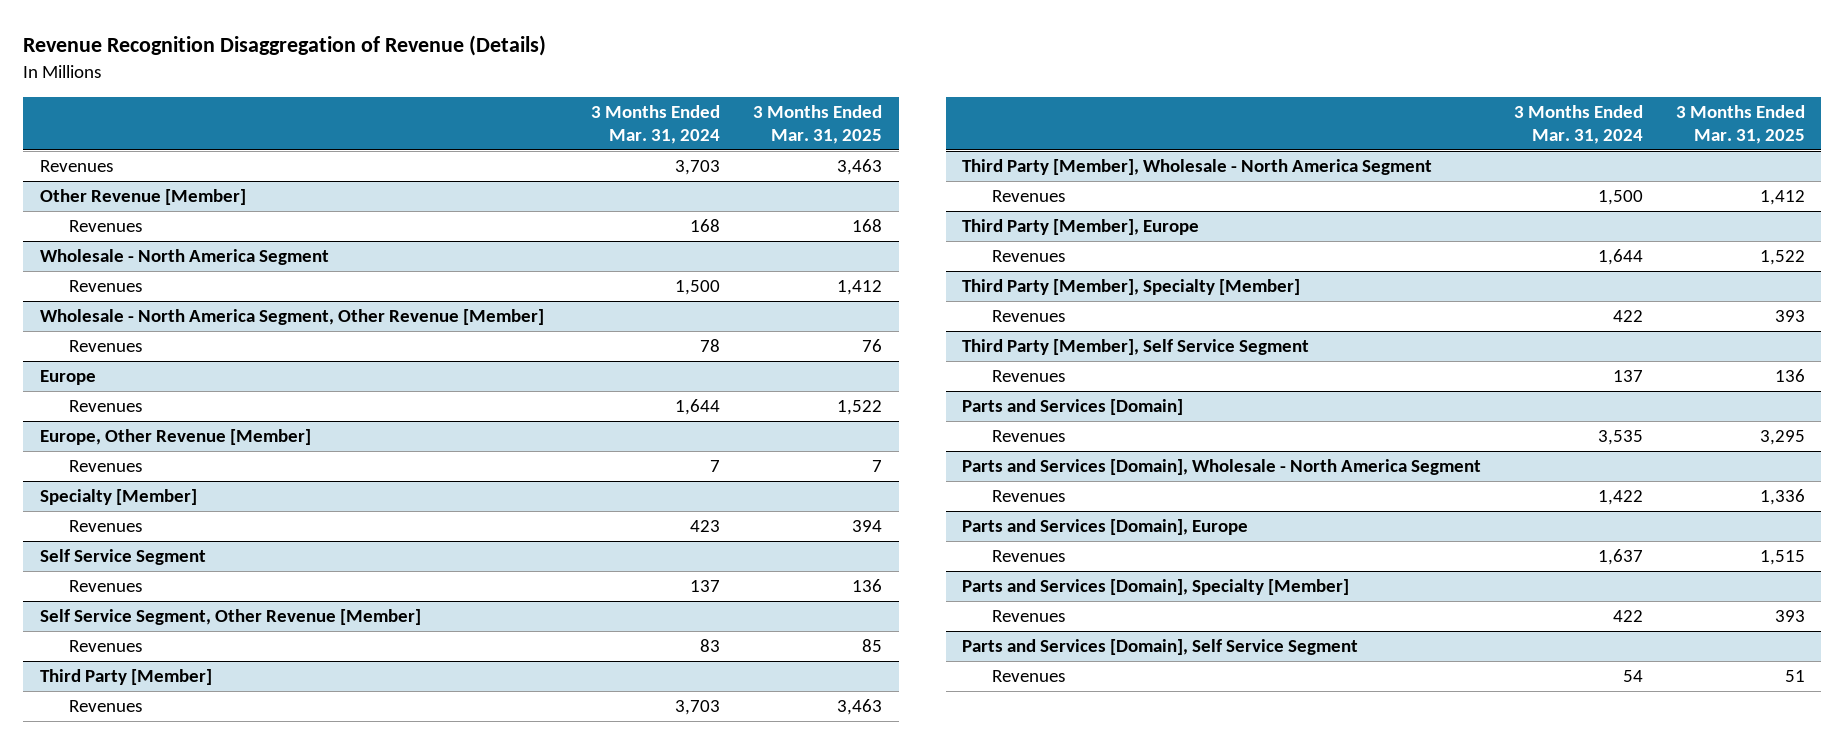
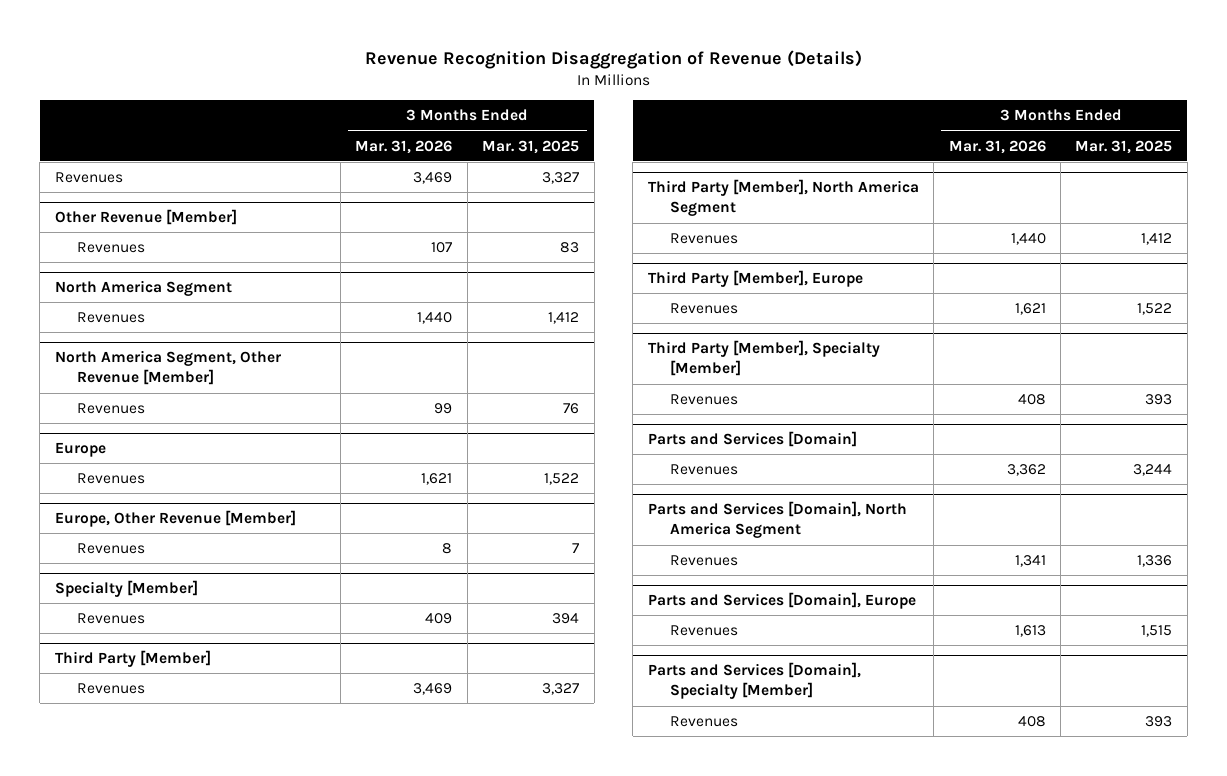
- | 3 Months Ended Mar. 31, 2024 | 3 Months Ended Mar. 31, 2025
+ | 3 Months Ended Mar. 31, 2026 | 3 Months Ended Mar. 31, 2025
- Revenues | 3,703 | 3,463
+ Revenues | 3,469 | 3,327
@ Other Revenue [Member]
- Revenues | 168 | 168
- Wholesale - North America Segment
@ Other Revenue [Member]
+ Revenues | 107 | 83
+ North America Segment
- Wholesale - North America Segment, Other Revenue [Member]
+ North America Segment, Other Revenue [Member]
- Self Service Segment
- Revenues | 137 | 136
- Self Service Segment, Other Revenue [Member]
- Revenues | 83 | 85
@ Third Party [Member]
- Revenues | 3,703 | 3,463
- Third Party [Member], Wholesale - North America Segment
@ Third Party [Member]
+ Revenues | 3,469 | 3,327
+ Third Party [Member], North America Segment
- Third Party [Member], Self Service Segment
- Revenues | 137 | 136
@ Parts and Services [Domain]
- Revenues | 3,535 | 3,295
- Parts and Services [Domain], Wholesale - North America Segment
@ Parts and Services [Domain]
+ Revenues | 3,362 | 3,244
+ Parts and Services [Domain], North America Segment
- Parts and Services [Domain], Self Service Segment
- Revenues | 54 | 51

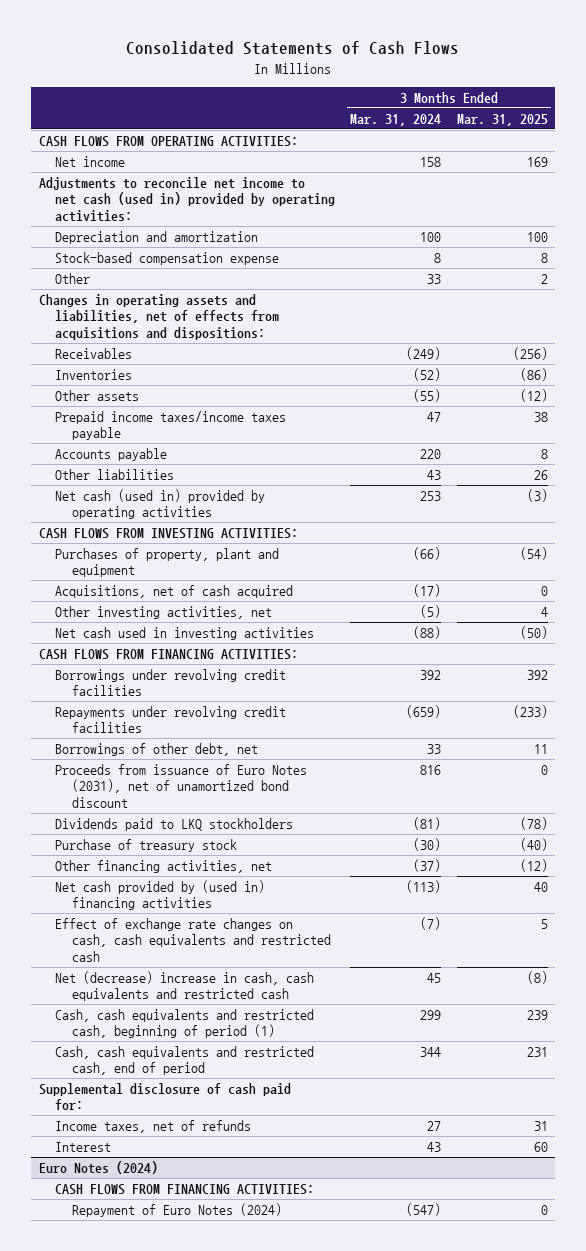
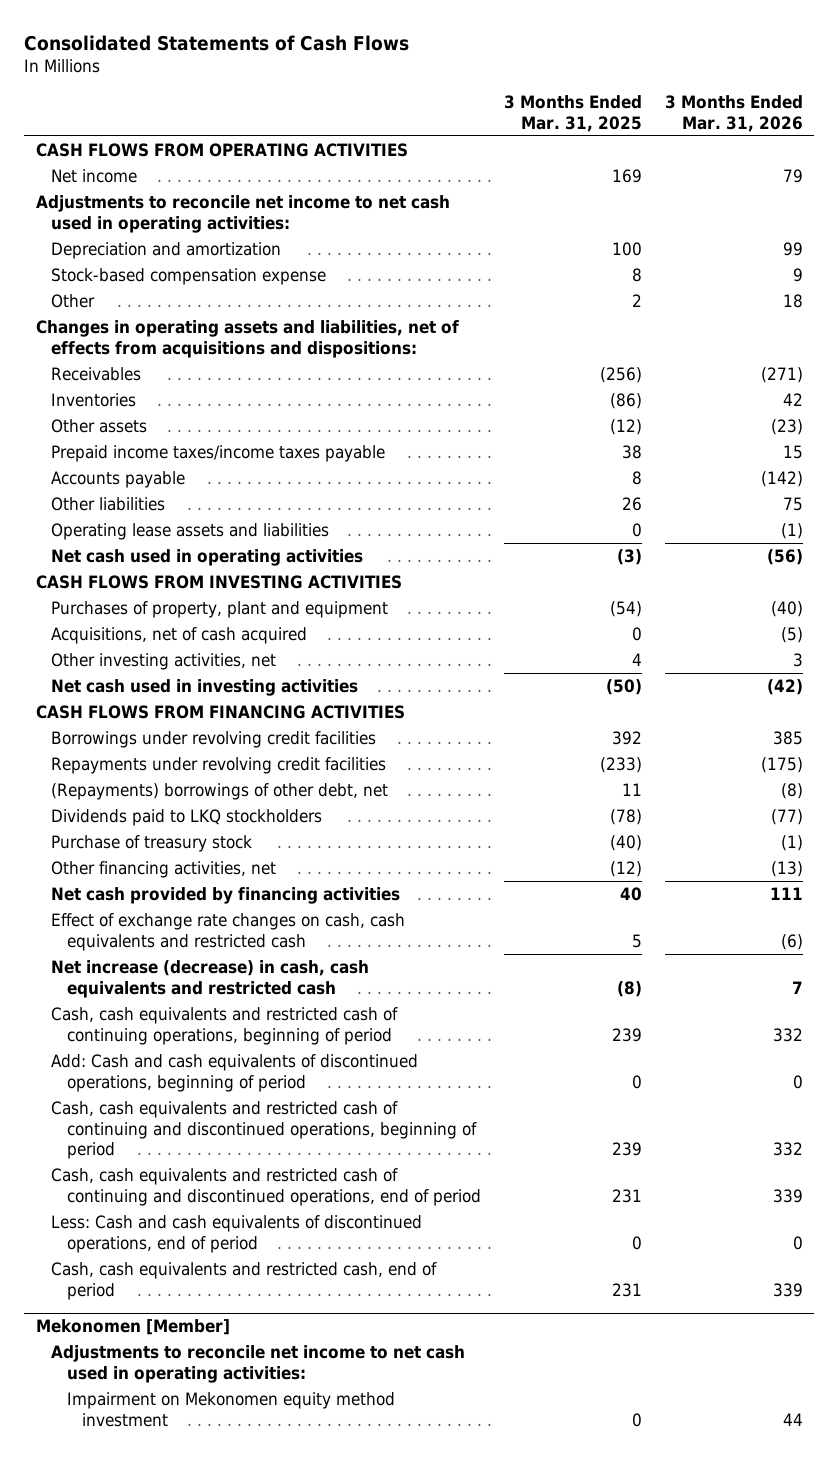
- | 3 Months Ended Mar. 31, 2024 | 3 Months Ended Mar. 31, 2025
+ | 3 Months Ended Mar. 31, 2025 | 3 Months Ended Mar. 31, 2026
- CASH FLOWS FROM OPERATING ACTIVITIES:
+ CASH FLOWS FROM OPERATING ACTIVITIES
- Adjustments to reconcile net income to net cash (used in) provided by operating activities:
+ Adjustments to reconcile net income to net cash used in operating activities:
- Net cash (used in) provided by operating activities | 253 | (3)
- CASH FLOWS FROM INVESTING ACTIVITIES:
+ Operating lease assets and liabilities | 0 | (1)
+ Net cash used in operating activities | (3) | (56)
+ CASH FLOWS FROM INVESTING ACTIVITIES
- CASH FLOWS FROM FINANCING ACTIVITIES:
+ CASH FLOWS FROM FINANCING ACTIVITIES
- Borrowings of other debt, net | 33 | 11
- Proceeds from issuance of Euro Notes (2031), net of unamortized bond discount | 816 | 0
+ (Repayments) borrowings of other debt, net | 11 | (8)
- Net cash provided by (used in) financing activities | (113) | 40
+ Net cash provided by financing activities | 40 | 111
- Net (decrease) increase in cash, cash equivalents and restricted cash | 45 | (8)
- Cash, cash equivalents and restricted cash, beginning of period (1) | 299 | 239
+ Net increase (decrease) in cash, cash equivalents and restricted cash | (8) | 7
+ Cash, cash equivalents and restricted cash of continuing operations, beginning of period | 239 | 332
+ Add: Cash and cash equivalents of discontinued operations, beginning of period | 0 | 0
+ Cash, cash equivalents and restricted cash of continuing and discontinued operations, beginning of period | 239 | 332
+ Cash, cash equivalents and restricted cash of continuing and discontinued operations, end of period | 231 | 339
+ Less: Cash and cash equivalents of discontinued operations, end of period | 0 | 0
- Supplemental disclosure of cash paid for:
- Income taxes, net of refunds | 27 | 31
- Interest | 43 | 60
- Euro Notes (2024)
- CASH FLOWS FROM FINANCING ACTIVITIES:
- Repayment of Euro Notes (2024) | (547) | 0
+ Mekonomen [Member]
+ Adjustments to reconcile net income to net cash used in operating activities:
+ Impairment on Mekonomen equity method investment | 0 | 44

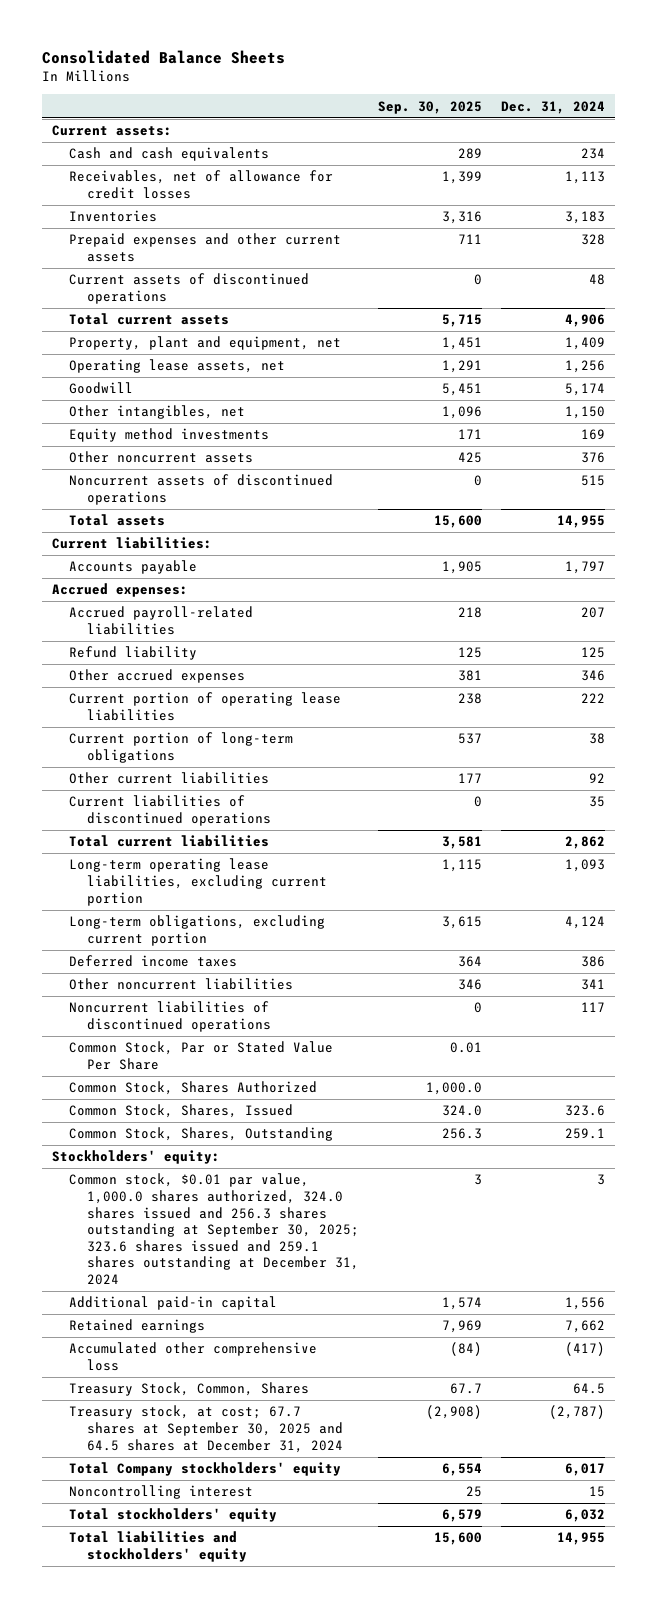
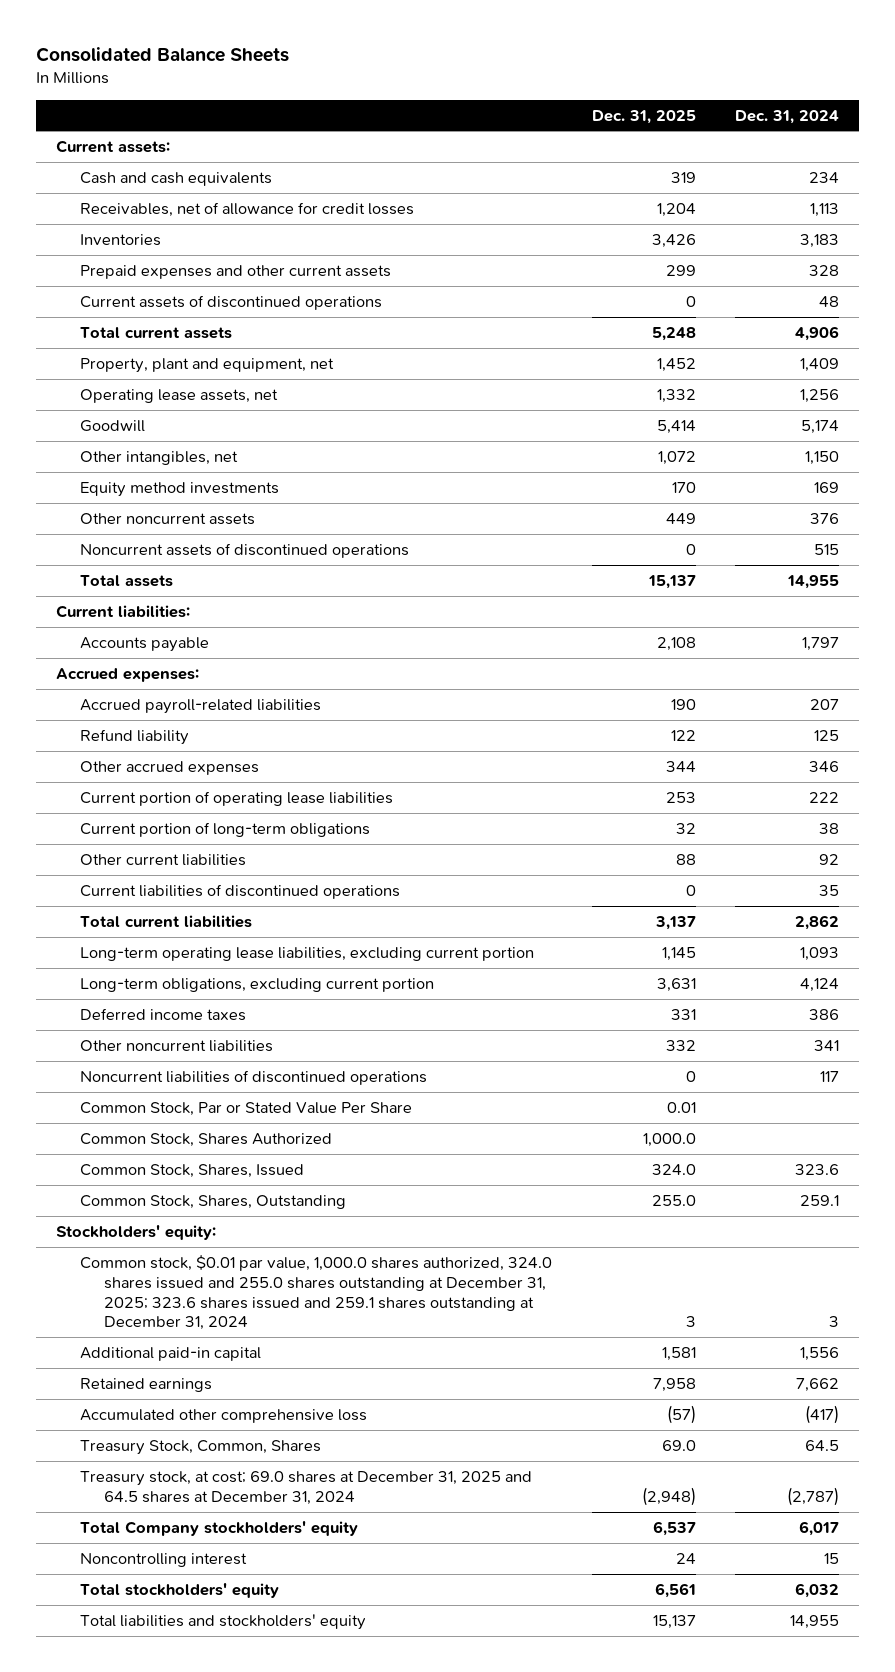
- | Sep. 30, 2025 | Dec. 31, 2024
+ | Dec. 31, 2025 | Dec. 31, 2024
- Common stock, $0.01 par value, 1,000.0 shares authorized, 324.0 shares issued and 256.3 shares outstanding at September 30, 2025; 323.6 shares issued and 259.1 shares outstanding at December 31, 2024 | 3 | 3
+ Common stock, $0.01 par value, 1,000.0 shares authorized, 324.0 shares issued and 255.0 shares outstanding at December 31, 2025; 323.6 shares issued and 259.1 shares outstanding at December 31, 2024 | 3 | 3
- Treasury stock, at cost; 67.7 shares at September 30, 2025 and 64.5 shares at December 31, 2024 | (2,908) | (2,787)
+ Treasury stock, at cost; 69.0 shares at December 31, 2025 and 64.5 shares at December 31, 2024 | (2,948) | (2,787)

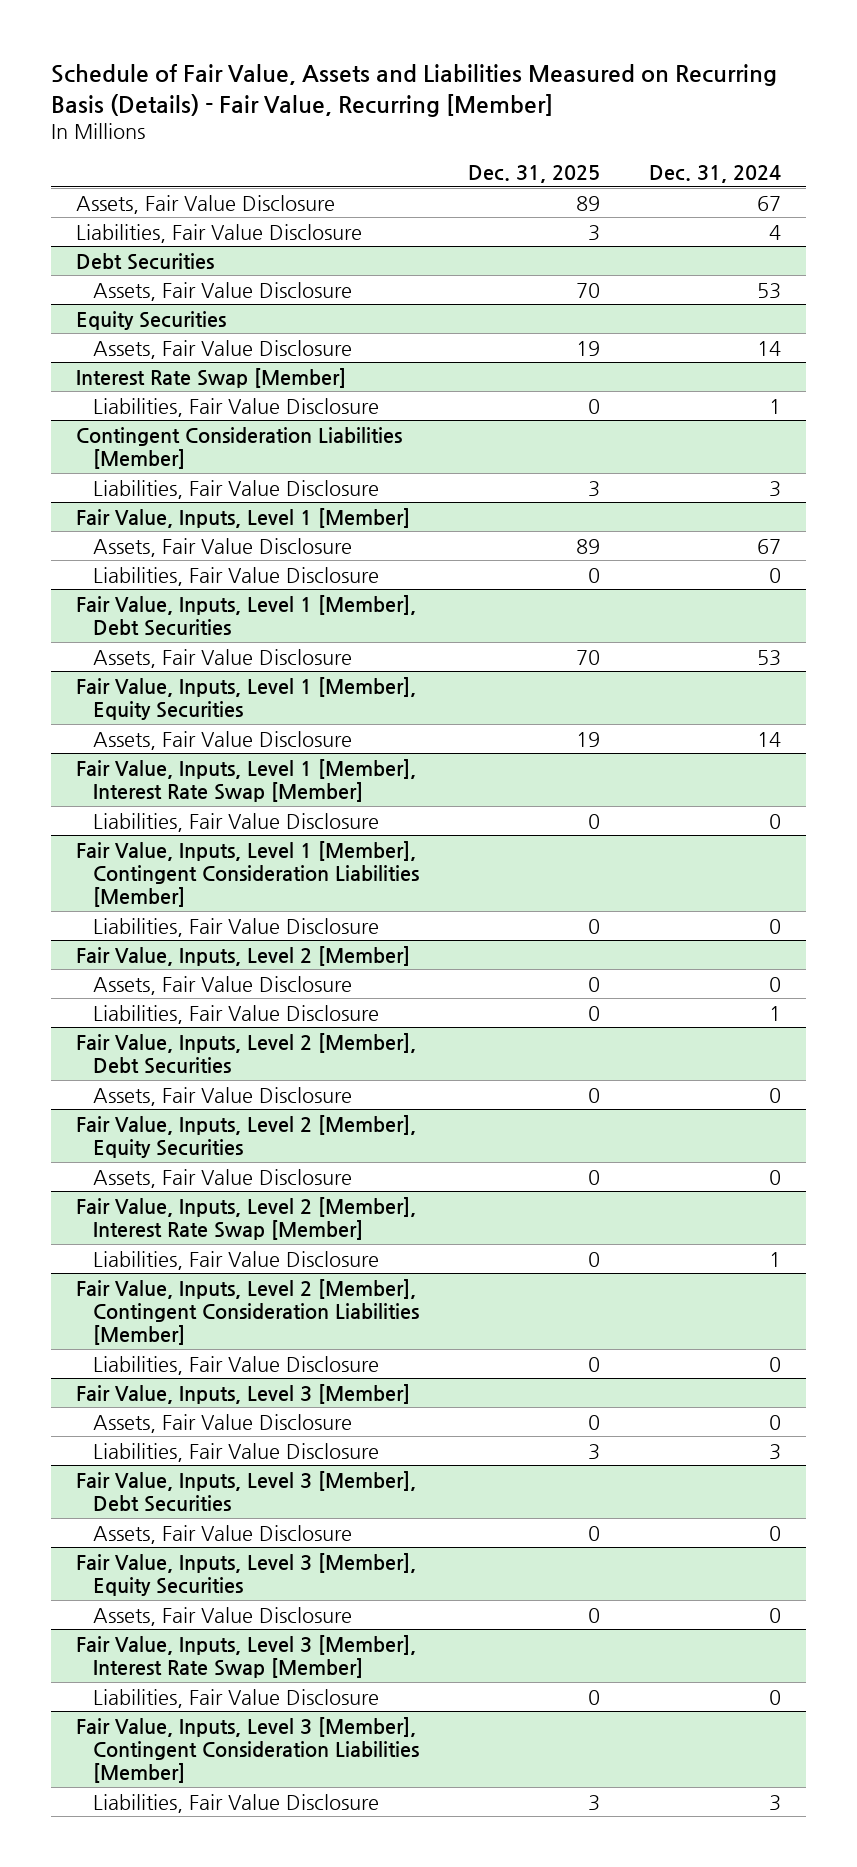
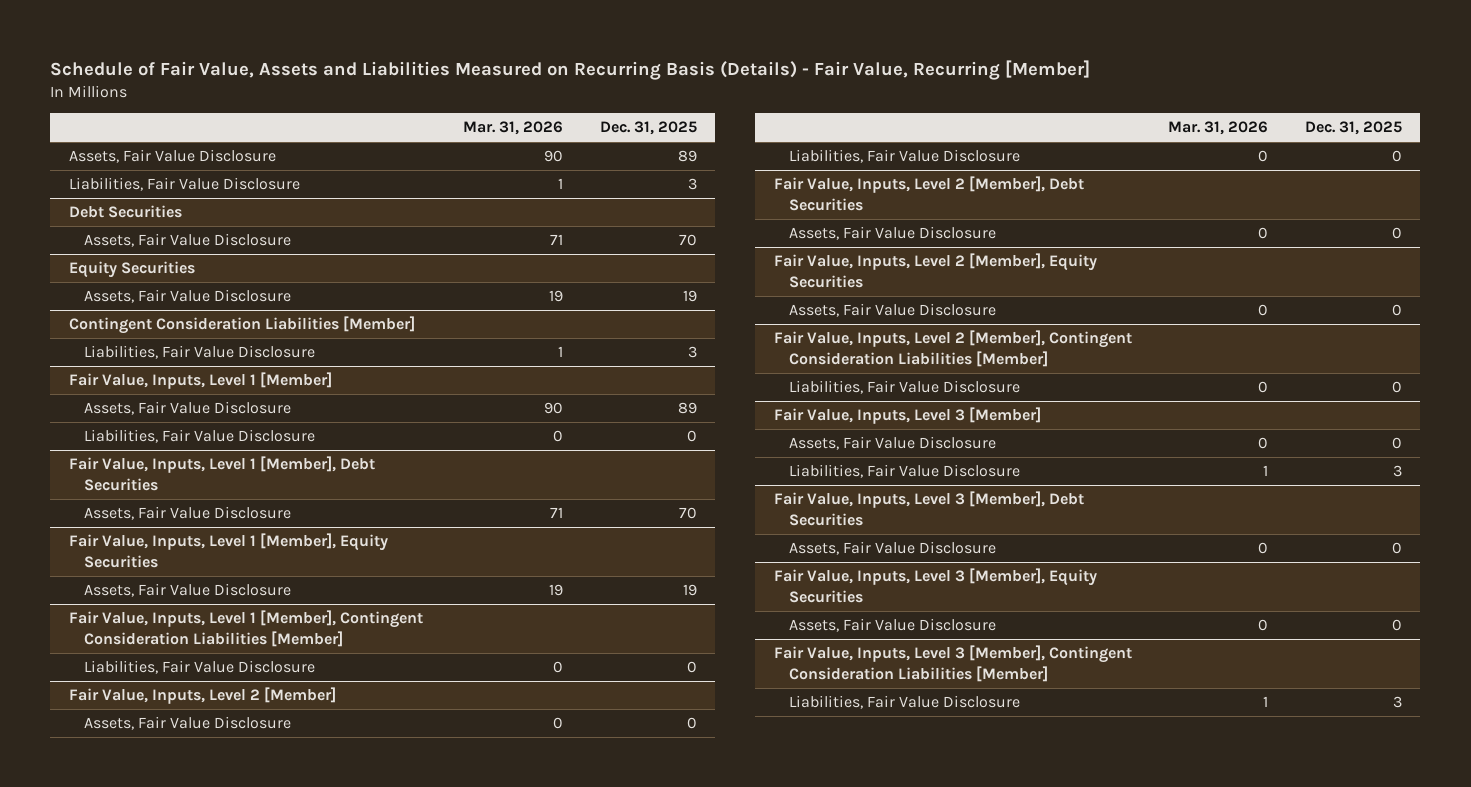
- | Dec. 31, 2025 | Dec. 31, 2024
+ | Mar. 31, 2026 | Dec. 31, 2025
- Interest Rate Swap [Member]
- Liabilities, Fair Value Disclosure | 0 | 1
- Fair Value, Inputs, Level 1 [Member], Interest Rate Swap [Member]
- Liabilities, Fair Value Disclosure | 0 | 0
- Fair Value, Inputs, Level 2 [Member], Interest Rate Swap [Member]
- Liabilities, Fair Value Disclosure | 0 | 1
- Fair Value, Inputs, Level 3 [Member], Interest Rate Swap [Member]
- Liabilities, Fair Value Disclosure | 0 | 0

